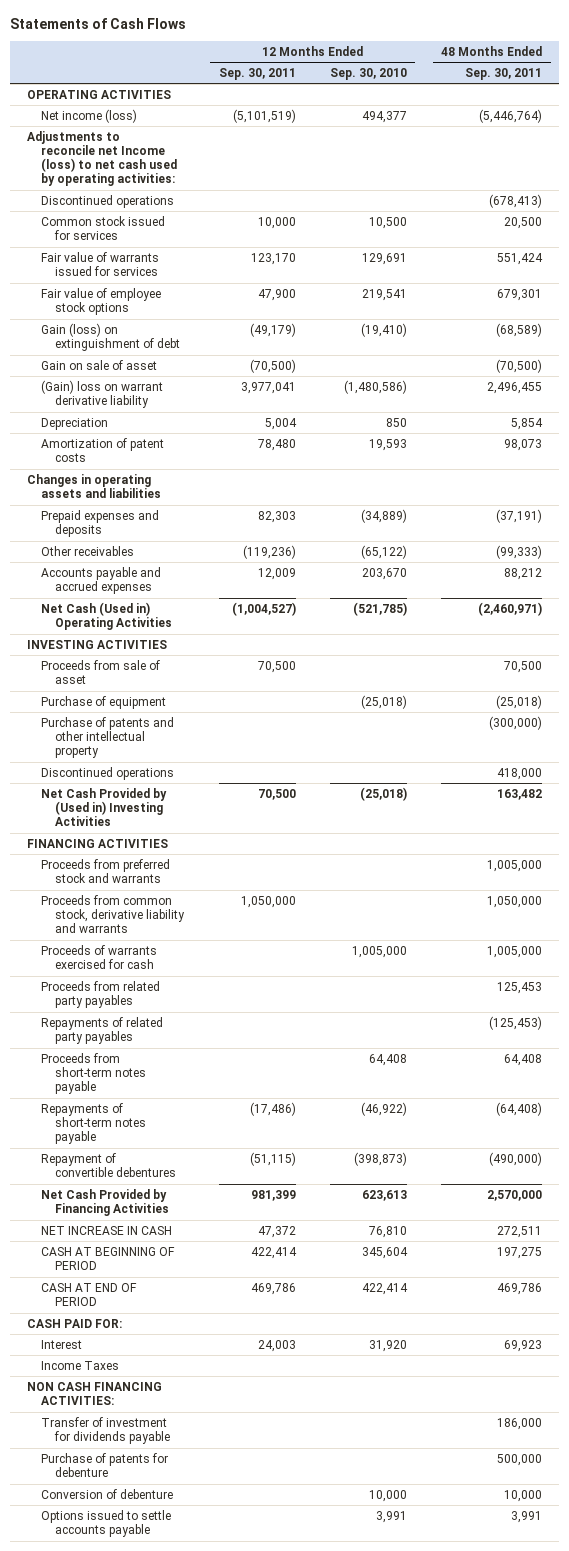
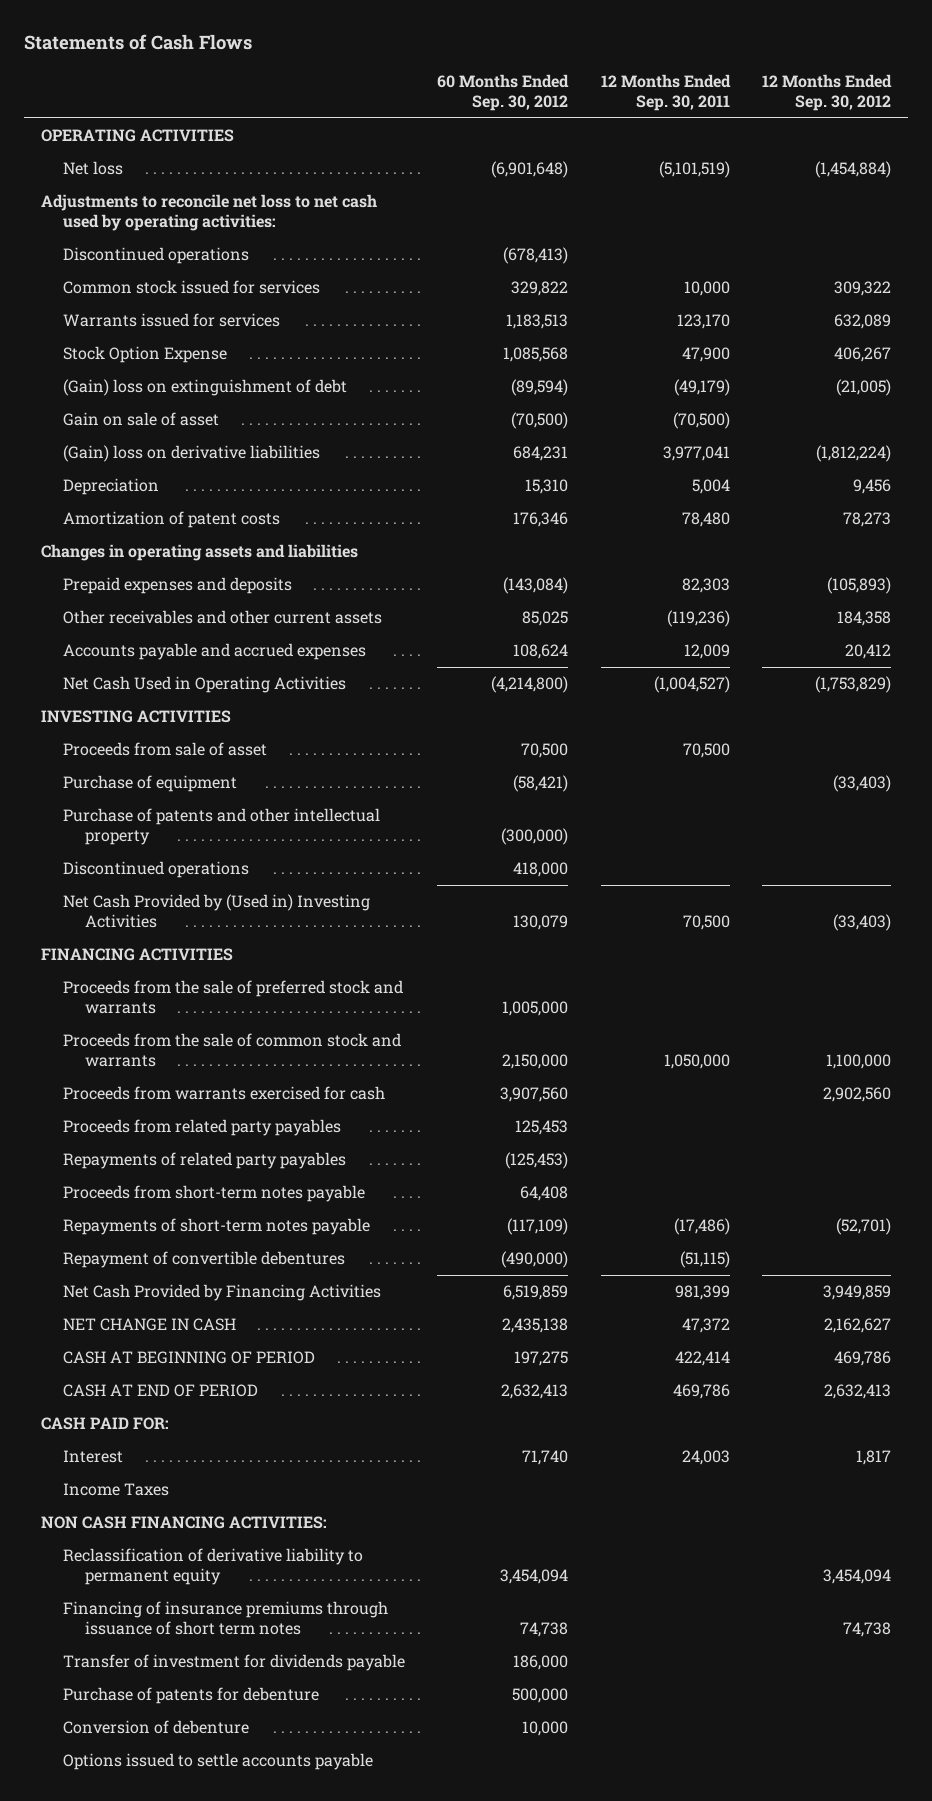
- | 12 Months Ended Sep. 30, 2011 | 12 Months Ended Sep. 30, 2010 | 48 Months Ended Sep. 30, 2011
+ | 60 Months Ended Sep. 30, 2012 | 12 Months Ended Sep. 30, 2011 | 12 Months Ended Sep. 30, 2012
- Net income (loss) | (5,101,519) | 494,377 | (5,446,764)
- Adjustments to reconcile net Income (loss) to net cash used by operating activities:
+ Net loss | (6,901,648) | (5,101,519) | (1,454,884)
+ Adjustments to reconcile net loss to net cash used by operating activities:
- Fair value of warrants issued for services | 123,170 | 129,691 | 551,424
- Fair value of employee stock options | 47,900 | 219,541 | 679,301
- Gain (loss) on extinguishment of debt | (49,179) | (19,410) | (68,589)
+ Warrants issued for services | 1,183,513 | 123,170 | 632,089
+ Stock Option Expense | 1,085,568 | 47,900 | 406,267
+ (Gain) loss on extinguishment of debt | (89,594) | (49,179) | (21,005)
- (Gain) loss on warrant derivative liability | 3,977,041 | (1,480,586) | 2,496,455
+ (Gain) loss on derivative liabilities | 684,231 | 3,977,041 | (1,812,224)
- Other receivables | (119,236) | (65,122) | (99,333)
+ Other receivables and other current assets | 85,025 | (119,236) | 184,358
- Net Cash (Used in) Operating Activities | (1,004,527) | (521,785) | (2,460,971)
+ Net Cash Used in Operating Activities | (4,214,800) | (1,004,527) | (1,753,829)
- Proceeds from preferred stock and warrants | | | 1,005,000
- Proceeds from common stock, derivative liability and warrants | 1,050,000 | | 1,050,000
- Proceeds of warrants exercised for cash | | 1,005,000 | 1,005,000
+ Proceeds from the sale of preferred stock and warrants | 1,005,000 | |
+ Proceeds from the sale of common stock and warrants | 2,150,000 | 1,050,000 | 1,100,000
+ Proceeds from warrants exercised for cash | 3,907,560 | | 2,902,560
- NET INCREASE IN CASH | 47,372 | 76,810 | 272,511
+ NET CHANGE IN CASH | 2,435,138 | 47,372 | 2,162,627
+ Reclassification of derivative liability to permanent equity | 3,454,094 | | 3,454,094
+ Financing of insurance premiums through issuance of short term notes | 74,738 | | 74,738

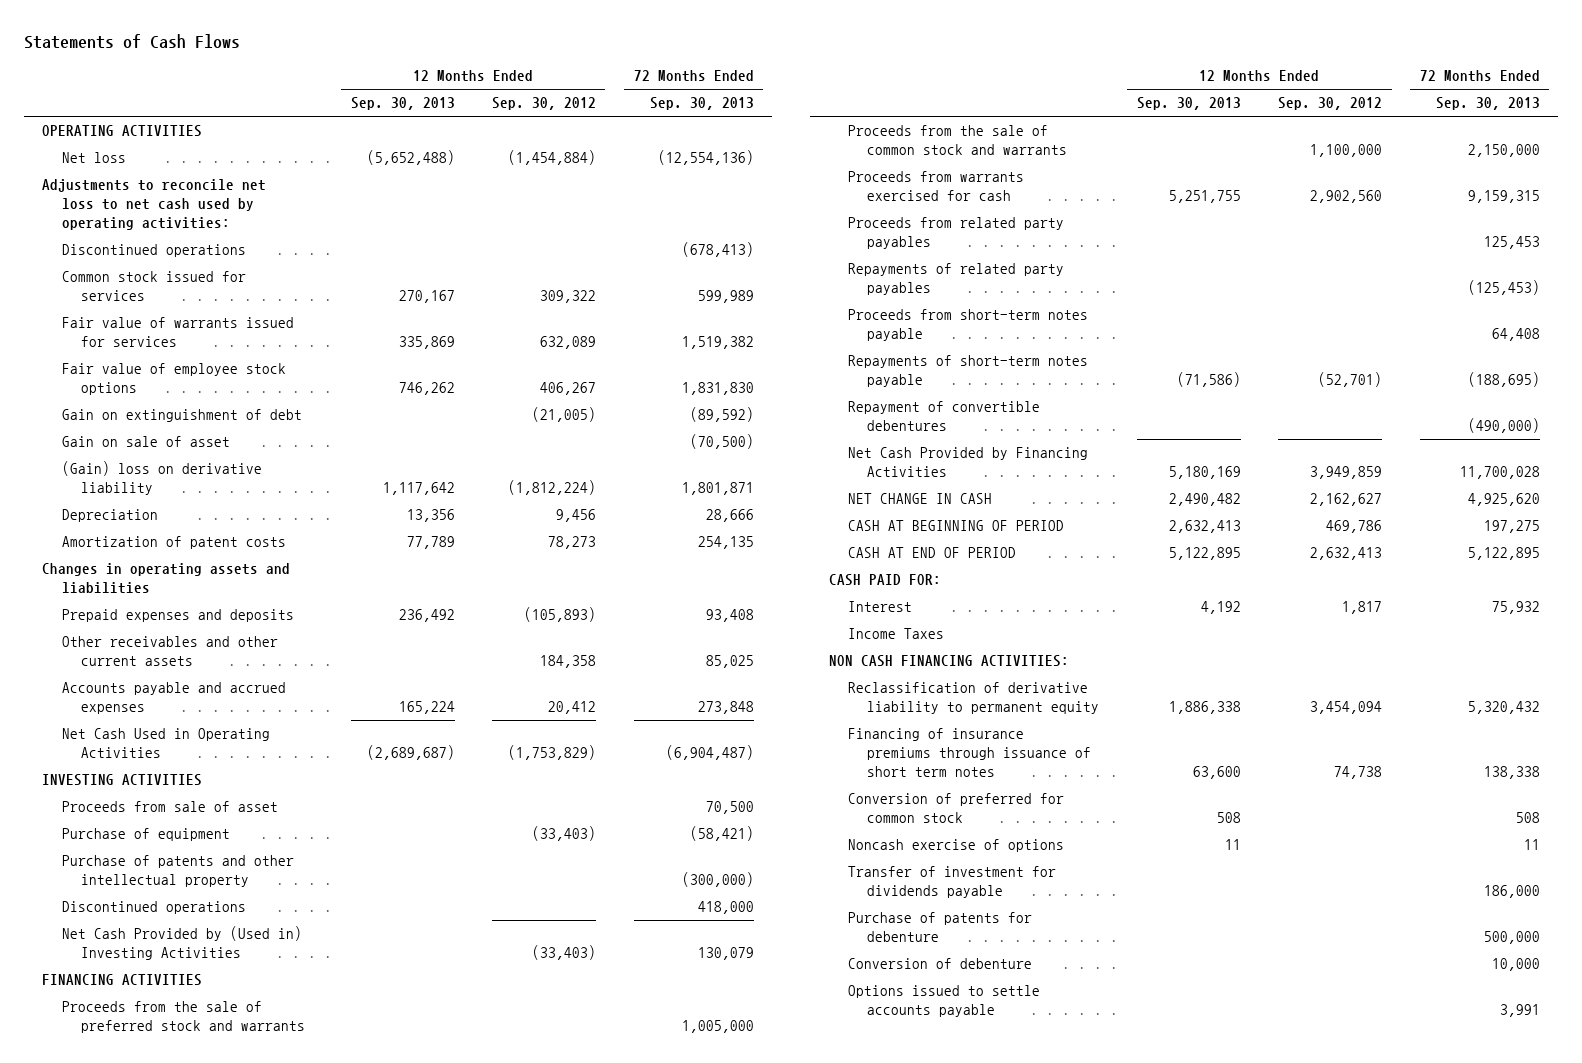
- | 60 Months Ended Sep. 30, 2012 | 12 Months Ended Sep. 30, 2011 | 12 Months Ended Sep. 30, 2012
+ | 12 Months Ended Sep. 30, 2013 | 12 Months Ended Sep. 30, 2012 | 72 Months Ended Sep. 30, 2013
- Warrants issued for services | 1,183,513 | 123,170 | 632,089
- Stock Option Expense | 1,085,568 | 47,900 | 406,267
- (Gain) loss on extinguishment of debt | (89,594) | (49,179) | (21,005)
+ Fair value of warrants issued for services | 335,869 | 632,089 | 1,519,382
+ Fair value of employee stock options | 746,262 | 406,267 | 1,831,830
+ Gain on extinguishment of debt | | (21,005) | (89,592)
- (Gain) loss on derivative liabilities | 684,231 | 3,977,041 | (1,812,224)
+ (Gain) loss on derivative liability | 1,117,642 | (1,812,224) | 1,801,871
+ Conversion of preferred for common stock | 508 | | 508
+ Noncash exercise of options | 11 | | 11

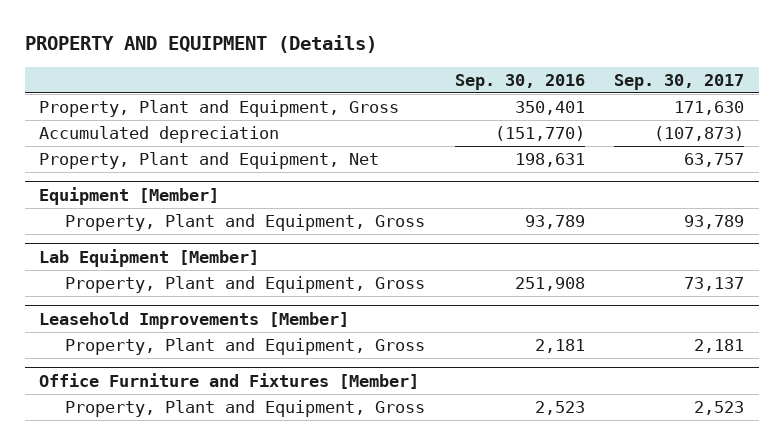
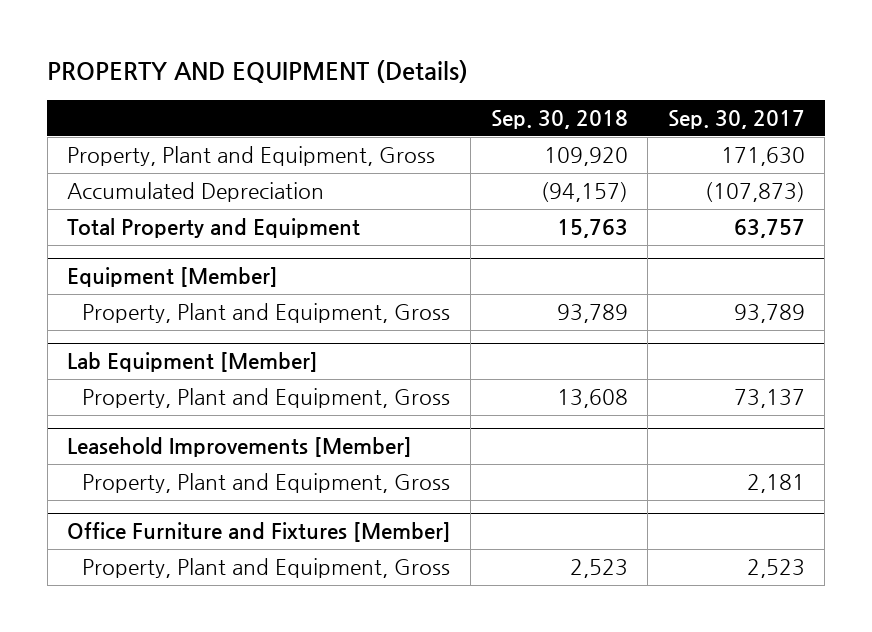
- | Sep. 30, 2016 | Sep. 30, 2017
+ | Sep. 30, 2018 | Sep. 30, 2017
- Accumulated depreciation | (151,770) | (107,873)
- Property, Plant and Equipment, Net | 198,631 | 63,757
+ Accumulated Depreciation | (94,157) | (107,873)
+ Total Property and Equipment | 15,763 | 63,757

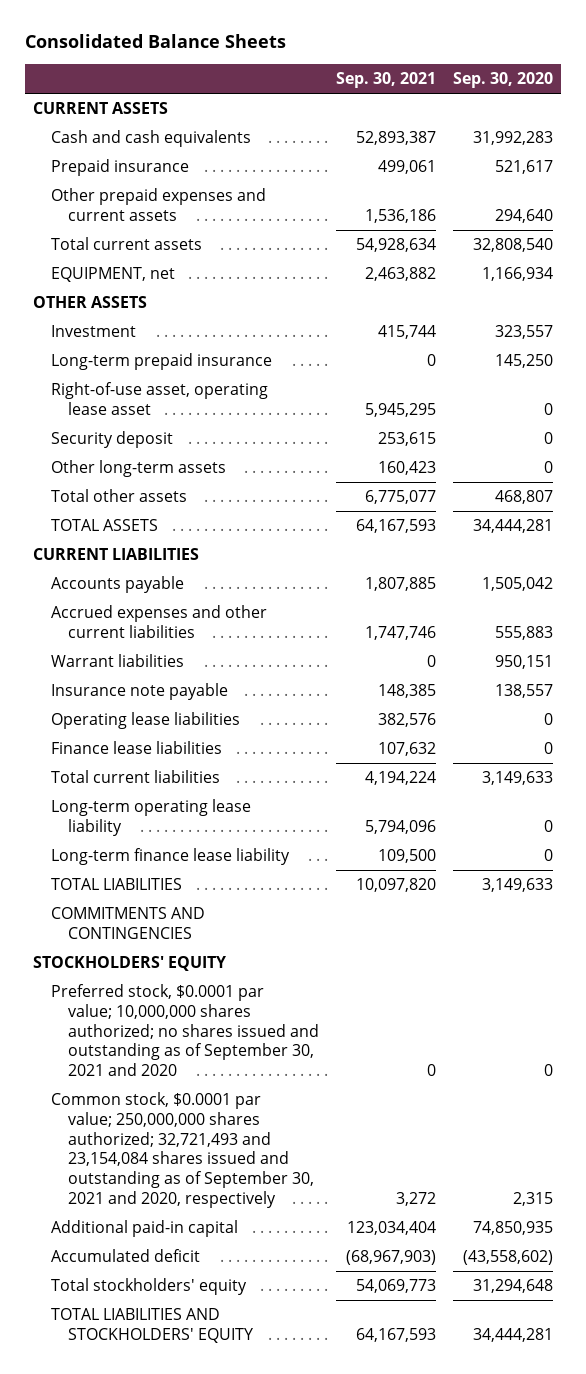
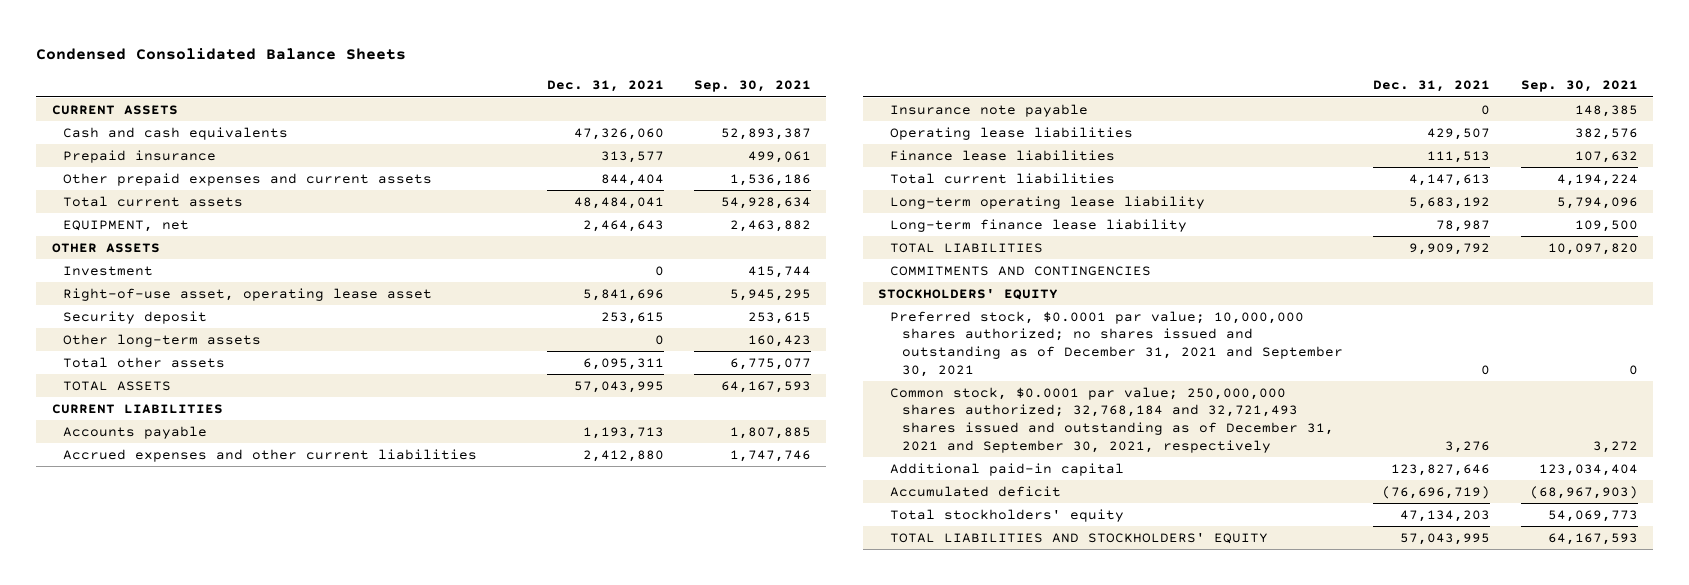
- Consolidated Balance Sheets
+ Condensed Consolidated Balance Sheets
- | Sep. 30, 2021 | Sep. 30, 2020
+ | Dec. 31, 2021 | Sep. 30, 2021
- Long-term prepaid insurance | 0 | 145,250
- Warrant liabilities | 0 | 950,151
- Preferred stock, $0.0001 par value; 10,000,000 shares authorized; no shares issued and outstanding as of September 30, 2021 and 2020 | 0 | 0
- Common stock, $0.0001 par value; 250,000,000 shares authorized; 32,721,493 and 23,154,084 shares issued and outstanding as of September 30, 2021 and 2020, respectively | 3,272 | 2,315
+ Preferred stock, $0.0001 par value; 10,000,000 shares authorized; no shares issued and outstanding as of December 31, 2021 and September 30, 2021 | 0 | 0
+ Common stock, $0.0001 par value; 250,000,000 shares authorized; 32,768,184 and 32,721,493 shares issued and outstanding as of December 31, 2021 and September 30, 2021, respectively | 3,276 | 3,272

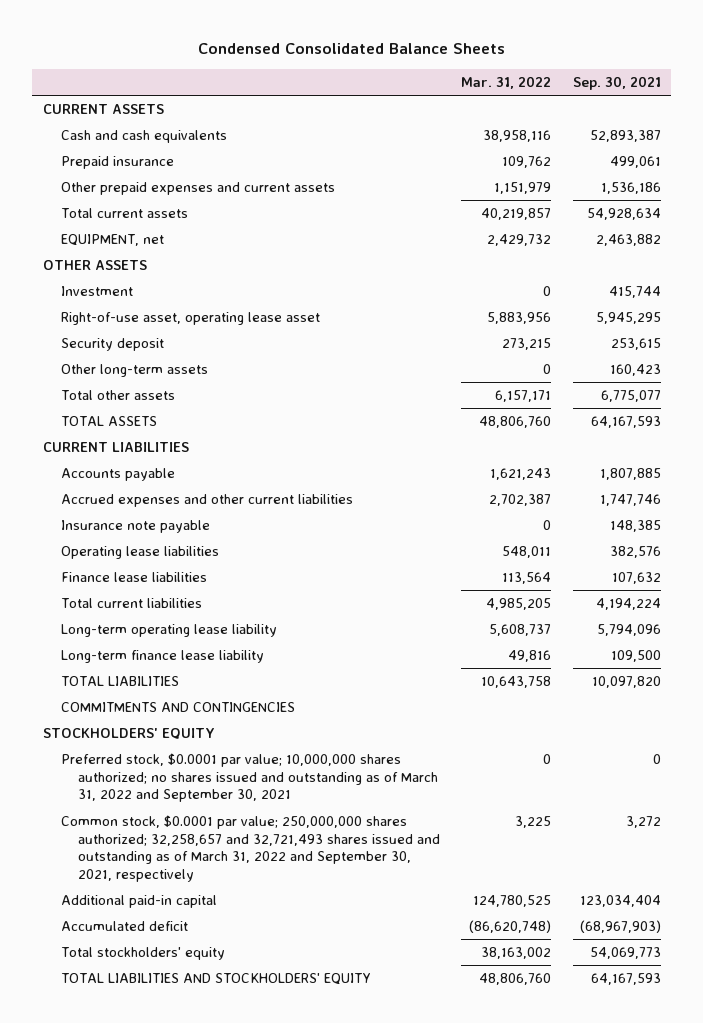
- | Dec. 31, 2021 | Sep. 30, 2021
+ | Mar. 31, 2022 | Sep. 30, 2021
- Preferred stock, $0.0001 par value; 10,000,000 shares authorized; no shares issued and outstanding as of December 31, 2021 and September 30, 2021 | 0 | 0
- Common stock, $0.0001 par value; 250,000,000 shares authorized; 32,768,184 and 32,721,493 shares issued and outstanding as of December 31, 2021 and September 30, 2021, respectively | 3,276 | 3,272
+ Preferred stock, $0.0001 par value; 10,000,000 shares authorized; no shares issued and outstanding as of March 31, 2022 and September 30, 2021 | 0 | 0
+ Common stock, $0.0001 par value; 250,000,000 shares authorized; 32,258,657 and 32,721,493 shares issued and outstanding as of March 31, 2022 and September 30, 2021, respectively | 3,225 | 3,272

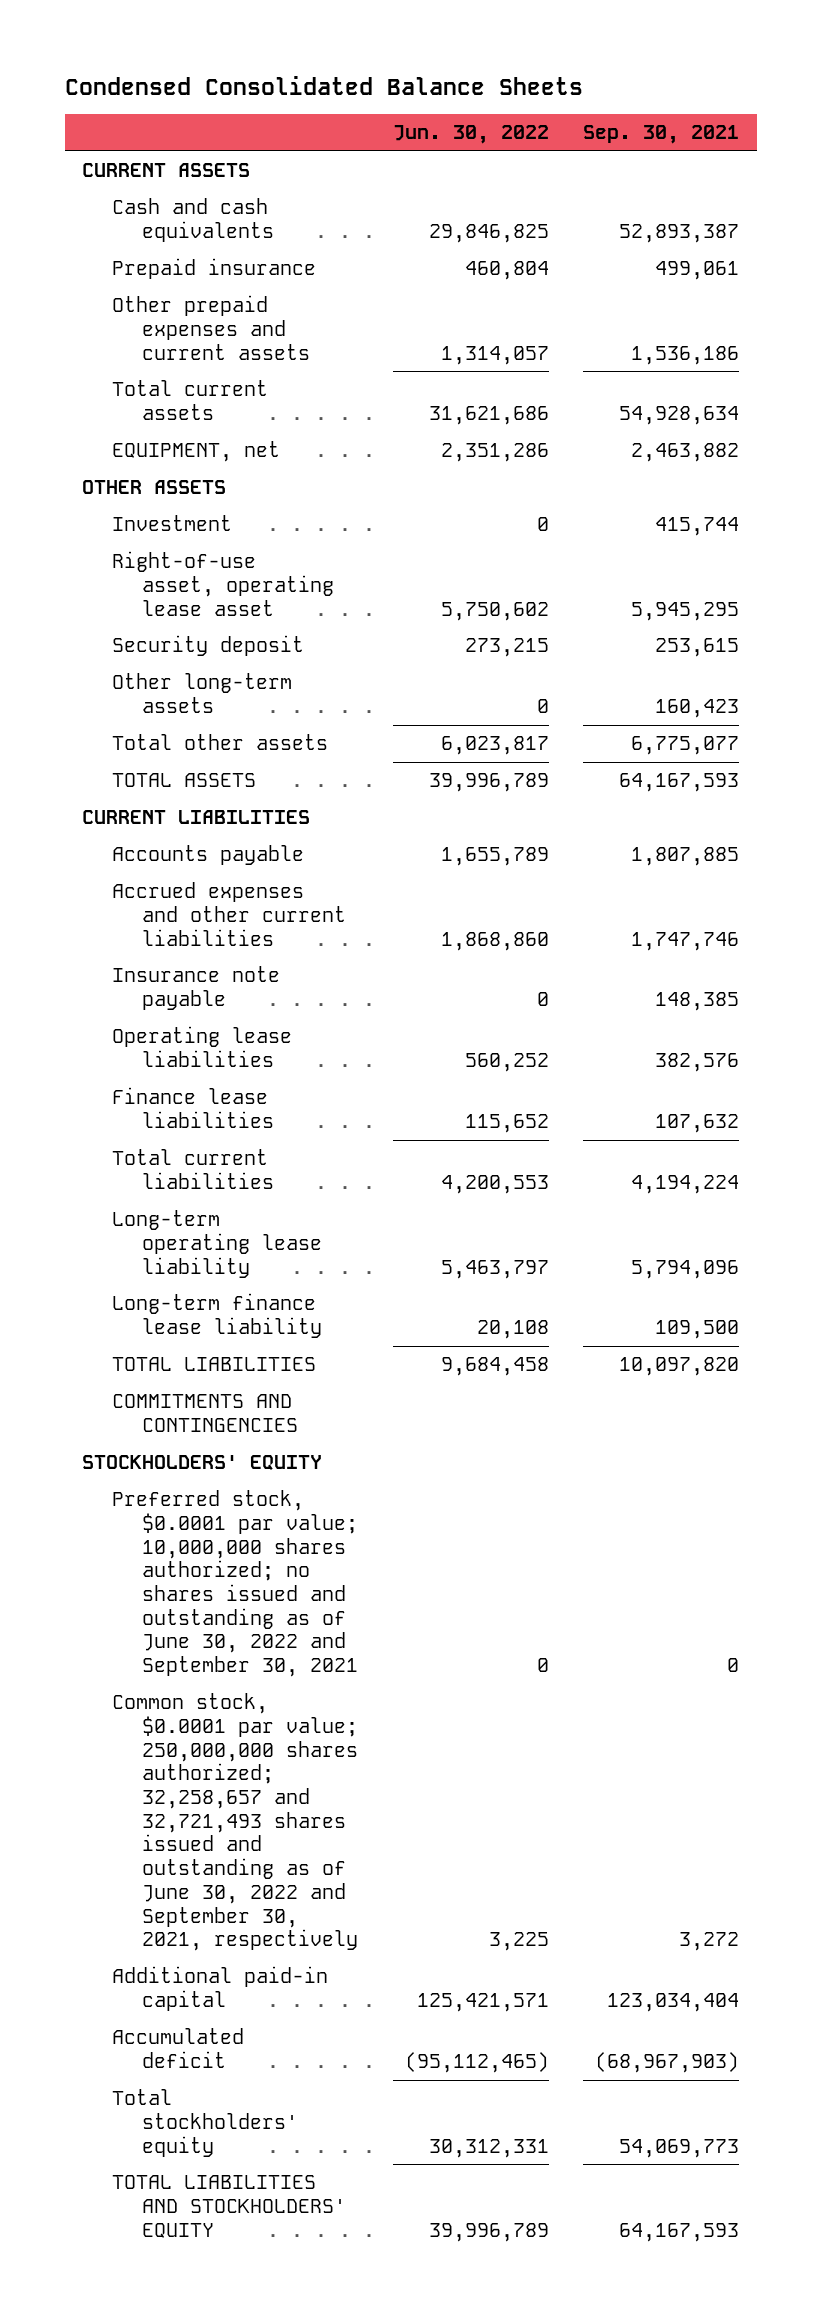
- | Mar. 31, 2022 | Sep. 30, 2021
+ | Jun. 30, 2022 | Sep. 30, 2021
- Preferred stock, $0.0001 par value; 10,000,000 shares authorized; no shares issued and outstanding as of March 31, 2022 and September 30, 2021 | 0 | 0
- Common stock, $0.0001 par value; 250,000,000 shares authorized; 32,258,657 and 32,721,493 shares issued and outstanding as of March 31, 2022 and September 30, 2021, respectively | 3,225 | 3,272
+ Preferred stock, $0.0001 par value; 10,000,000 shares authorized; no shares issued and outstanding as of June 30, 2022 and September 30, 2021 | 0 | 0
+ Common stock, $0.0001 par value; 250,000,000 shares authorized; 32,258,657 and 32,721,493 shares issued and outstanding as of June 30, 2022 and September 30, 2021, respectively | 3,225 | 3,272

